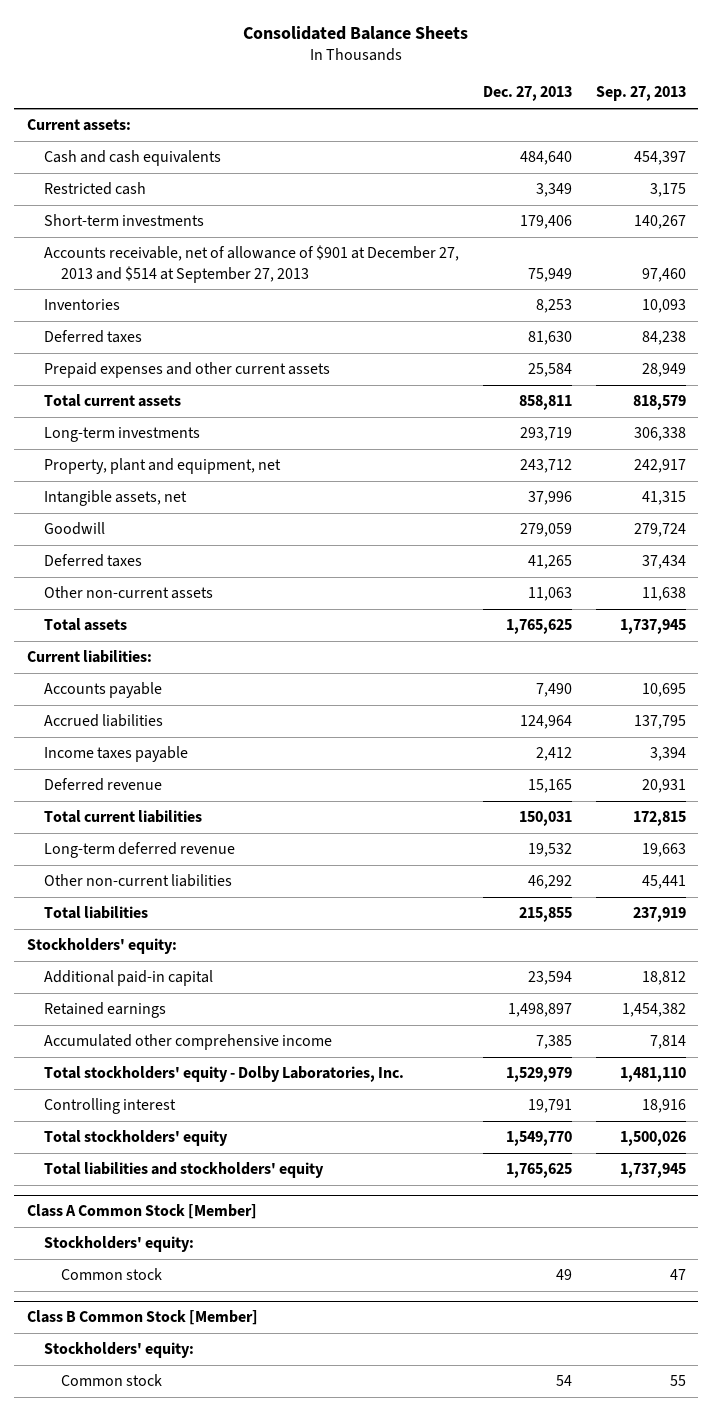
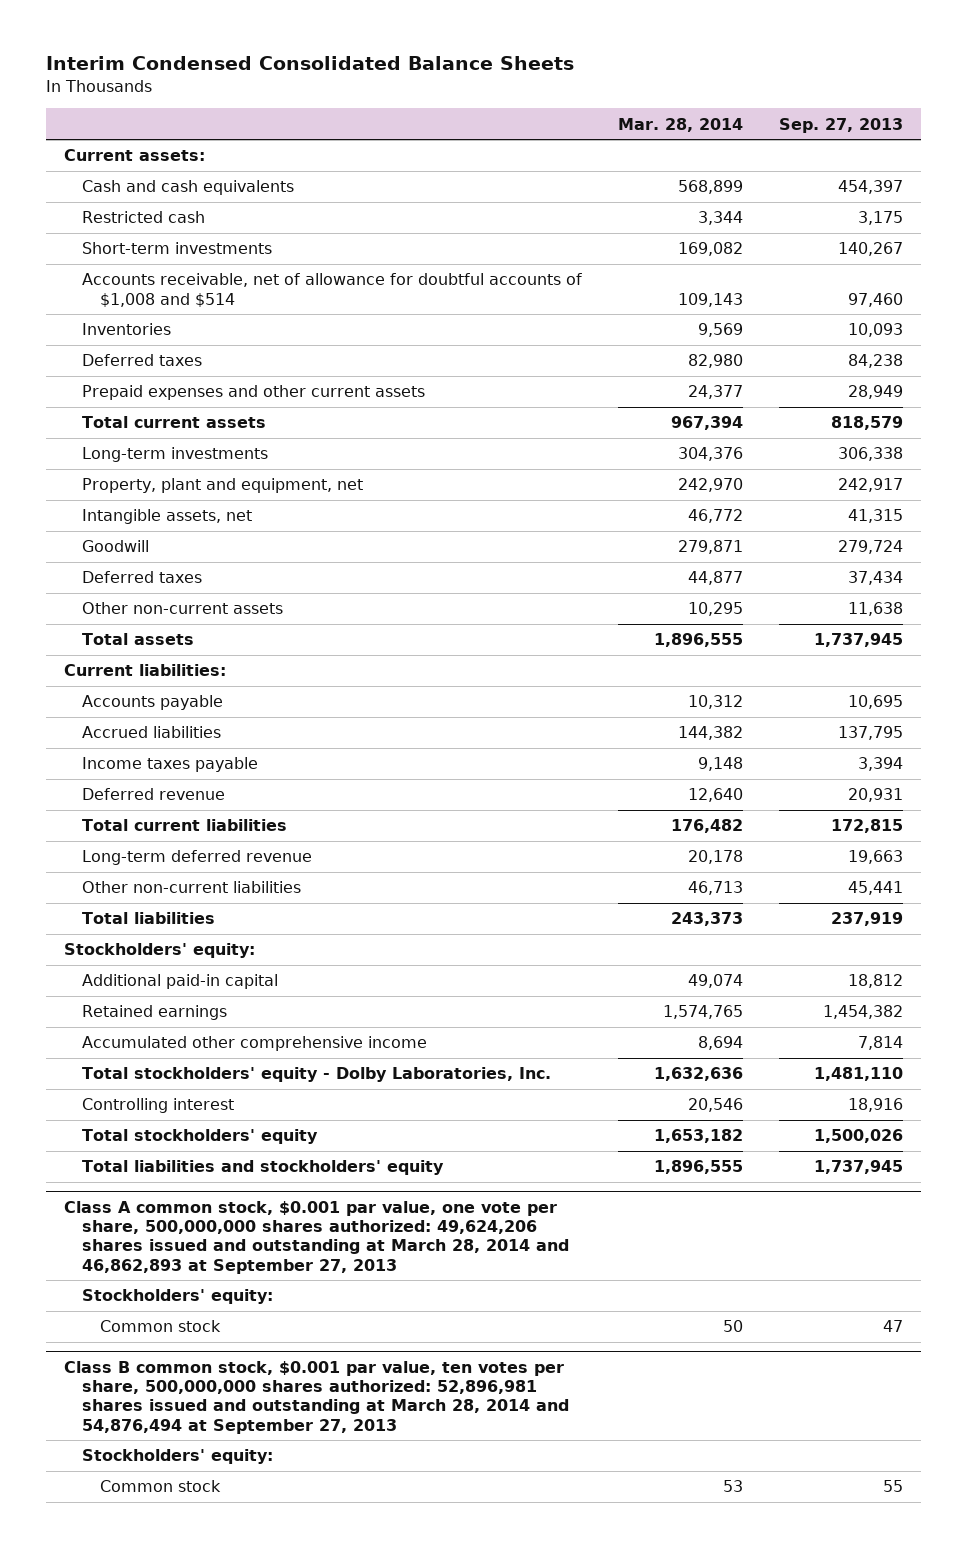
- Consolidated Balance Sheets
+ Interim Condensed Consolidated Balance Sheets
- | Dec. 27, 2013 | Sep. 27, 2013
+ | Mar. 28, 2014 | Sep. 27, 2013
- Accounts receivable, net of allowance of $901 at December 27, 2013 and $514 at September 27, 2013 | 75,949 | 97,460
+ Accounts receivable, net of allowance for doubtful accounts of $1,008 and $514 | 109,143 | 97,460
- Class A Common Stock [Member]
+ Class A common stock, $0.001 par value, one vote per share, 500,000,000 shares authorized: 49,624,206 shares issued and outstanding at March 28, 2014 and 46,862,893 at September 27, 2013
- Class B Common Stock [Member]
+ Class B common stock, $0.001 par value, ten votes per share, 500,000,000 shares authorized: 52,896,981 shares issued and outstanding at March 28, 2014 and 54,876,494 at September 27, 2013

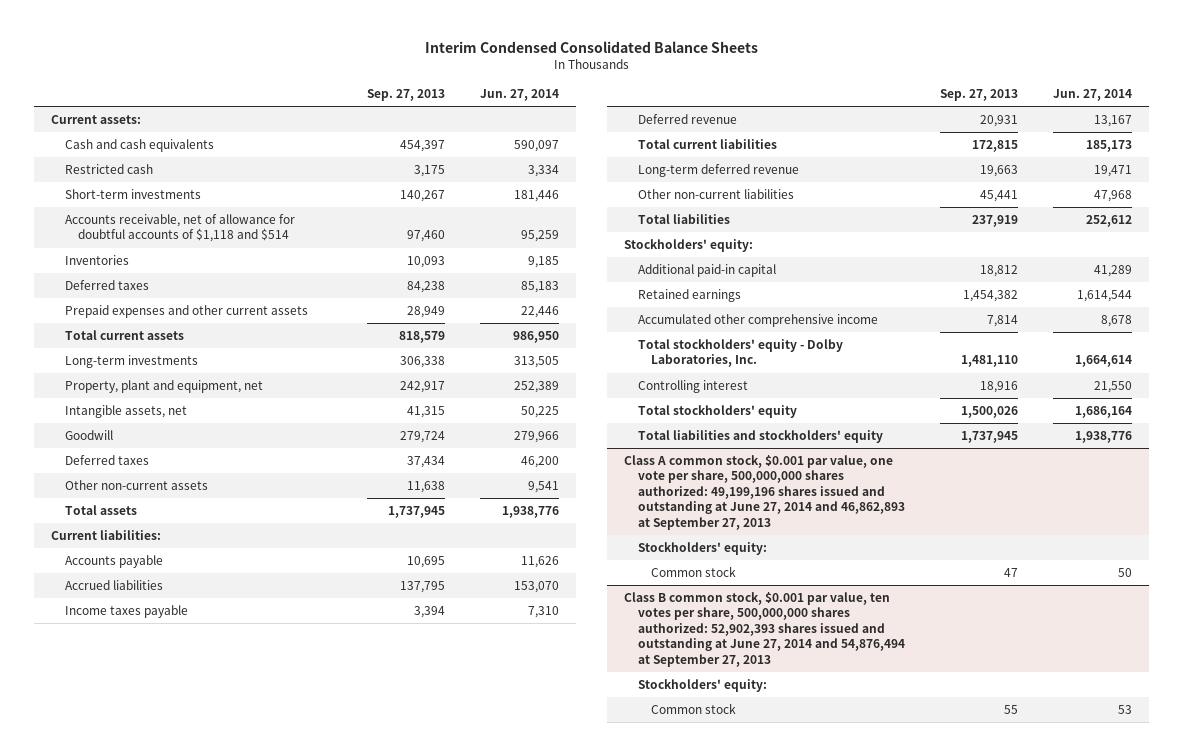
- | Mar. 28, 2014 | Sep. 27, 2013
+ | Sep. 27, 2013 | Jun. 27, 2014
- Accounts receivable, net of allowance for doubtful accounts of $1,008 and $514 | 109,143 | 97,460
+ Accounts receivable, net of allowance for doubtful accounts of $1,118 and $514 | 97,460 | 95,259
- Class A common stock, $0.001 par value, one vote per share, 500,000,000 shares authorized: 49,624,206 shares issued and outstanding at March 28, 2014 and 46,862,893 at September 27, 2013
+ Class A common stock, $0.001 par value, one vote per share, 500,000,000 shares authorized: 49,199,196 shares issued and outstanding at June 27, 2014 and 46,862,893 at September 27, 2013
- Class B common stock, $0.001 par value, ten votes per share, 500,000,000 shares authorized: 52,896,981 shares issued and outstanding at March 28, 2014 and 54,876,494 at September 27, 2013
+ Class B common stock, $0.001 par value, ten votes per share, 500,000,000 shares authorized: 52,902,393 shares issued and outstanding at June 27, 2014 and 54,876,494 at September 27, 2013

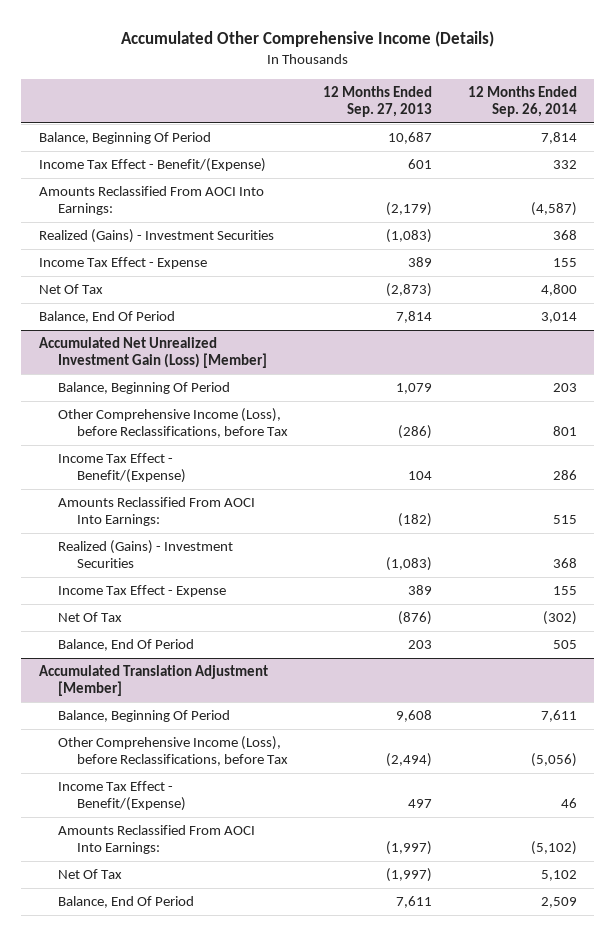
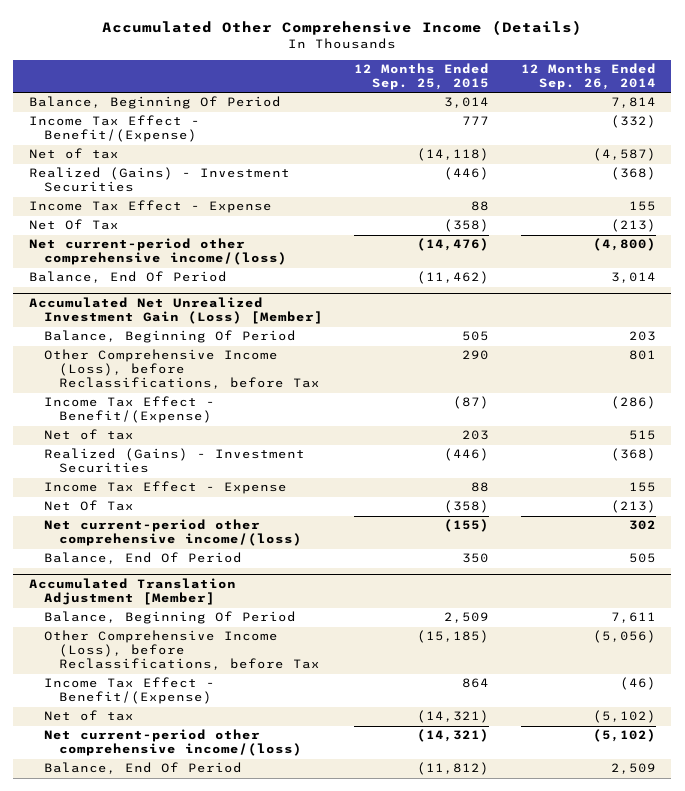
- | 12 Months Ended Sep. 27, 2013 | 12 Months Ended Sep. 26, 2014
+ | 12 Months Ended Sep. 25, 2015 | 12 Months Ended Sep. 26, 2014
- Income Tax Effect - Benefit/(Expense) | 601 | 332
- Amounts Reclassified From AOCI Into Earnings: | (2,179) | (4,587)
- Realized (Gains) - Investment Securities | (1,083) | 368
+ Income Tax Effect - Benefit/(Expense) | 777 | (332)
+ Net of tax | (14,118) | (4,587)
+ Realized (Gains) - Investment Securities | (446) | (368)
- Net Of Tax | (2,873) | 4,800
+ Net Of Tax | (358) | (213)
+ Net current-period other comprehensive income/(loss) | (14,476) | (4,800)
@ Accumulated Net Unrealized Investment Gain (Loss) [Member]
- Income Tax Effect - Benefit/(Expense) | 104 | 286
- Amounts Reclassified From AOCI Into Earnings: | (182) | 515
- Realized (Gains) - Investment Securities | (1,083) | 368
+ Income Tax Effect - Benefit/(Expense) | (87) | (286)
+ Net of tax | 203 | 515
+ Realized (Gains) - Investment Securities | (446) | (368)
- Net Of Tax | (876) | (302)
+ Net Of Tax | (358) | (213)
+ Net current-period other comprehensive income/(loss) | (155) | 302
@ Accumulated Translation Adjustment [Member]
- Income Tax Effect - Benefit/(Expense) | 497 | 46
- Amounts Reclassified From AOCI Into Earnings: | (1,997) | (5,102)
- Net Of Tax | (1,997) | 5,102
+ Income Tax Effect - Benefit/(Expense) | 864 | (46)
+ Net of tax | (14,321) | (5,102)
+ Net current-period other comprehensive income/(loss) | (14,321) | (5,102)

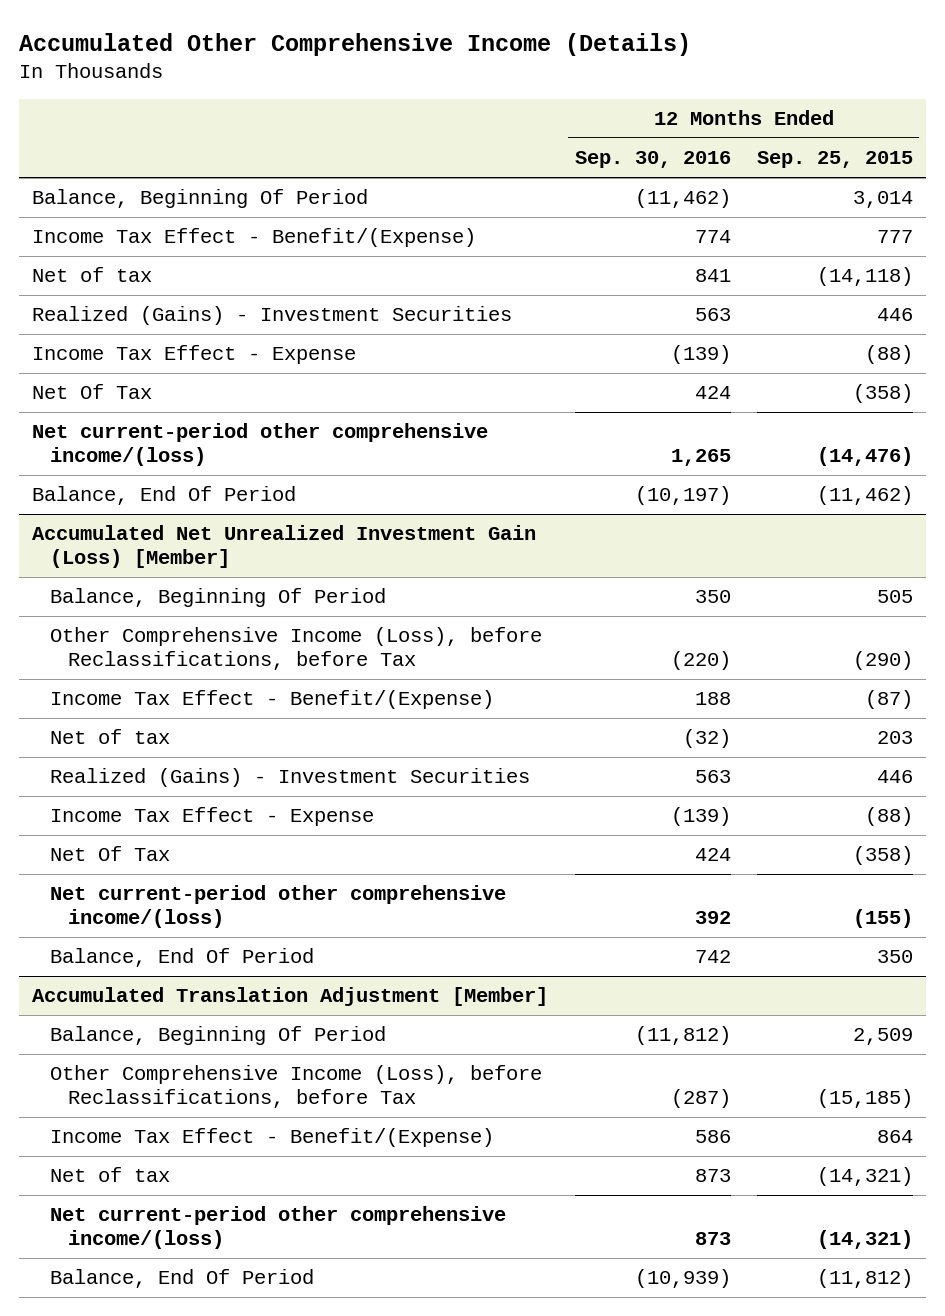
- | 12 Months Ended Sep. 25, 2015 | 12 Months Ended Sep. 26, 2014
+ | 12 Months Ended Sep. 30, 2016 | 12 Months Ended Sep. 25, 2015
- Realized (Gains) - Investment Securities | (446) | (368)
- Income Tax Effect - Expense | 88 | 155
+ Realized (Gains) - Investment Securities | 563 | 446
+ Income Tax Effect - Expense | (139) | (88)
@ Accumulated Net Unrealized Investment Gain (Loss) [Member]
- Other Comprehensive Income (Loss), before Reclassifications, before Tax | 290 | 801
+ Other Comprehensive Income (Loss), before Reclassifications, before Tax | (220) | (290)
- Realized (Gains) - Investment Securities | (446) | (368)
- Income Tax Effect - Expense | 88 | 155
+ Realized (Gains) - Investment Securities | 563 | 446
+ Income Tax Effect - Expense | (139) | (88)

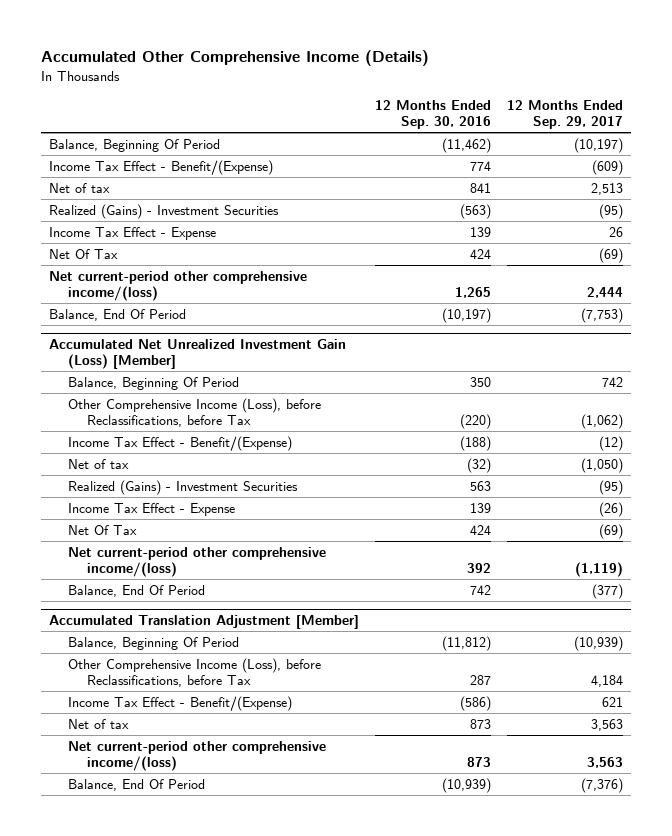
- | 12 Months Ended Sep. 30, 2016 | 12 Months Ended Sep. 25, 2015
+ | 12 Months Ended Sep. 30, 2016 | 12 Months Ended Sep. 29, 2017
- Realized (Gains) - Investment Securities | 563 | 446
- Income Tax Effect - Expense | (139) | (88)
+ Realized (Gains) - Investment Securities | (563) | (95)
+ Income Tax Effect - Expense | 139 | 26
@ Accumulated Net Unrealized Investment Gain (Loss) [Member]
- Income Tax Effect - Benefit/(Expense) | 188 | (87)
+ Income Tax Effect - Benefit/(Expense) | (188) | (12)
- Income Tax Effect - Expense | (139) | (88)
+ Income Tax Effect - Expense | 139 | (26)
@ Accumulated Translation Adjustment [Member]
- Other Comprehensive Income (Loss), before Reclassifications, before Tax | (287) | (15,185)
- Income Tax Effect - Benefit/(Expense) | 586 | 864
+ Other Comprehensive Income (Loss), before Reclassifications, before Tax | 287 | 4,184
+ Income Tax Effect - Benefit/(Expense) | (586) | 621

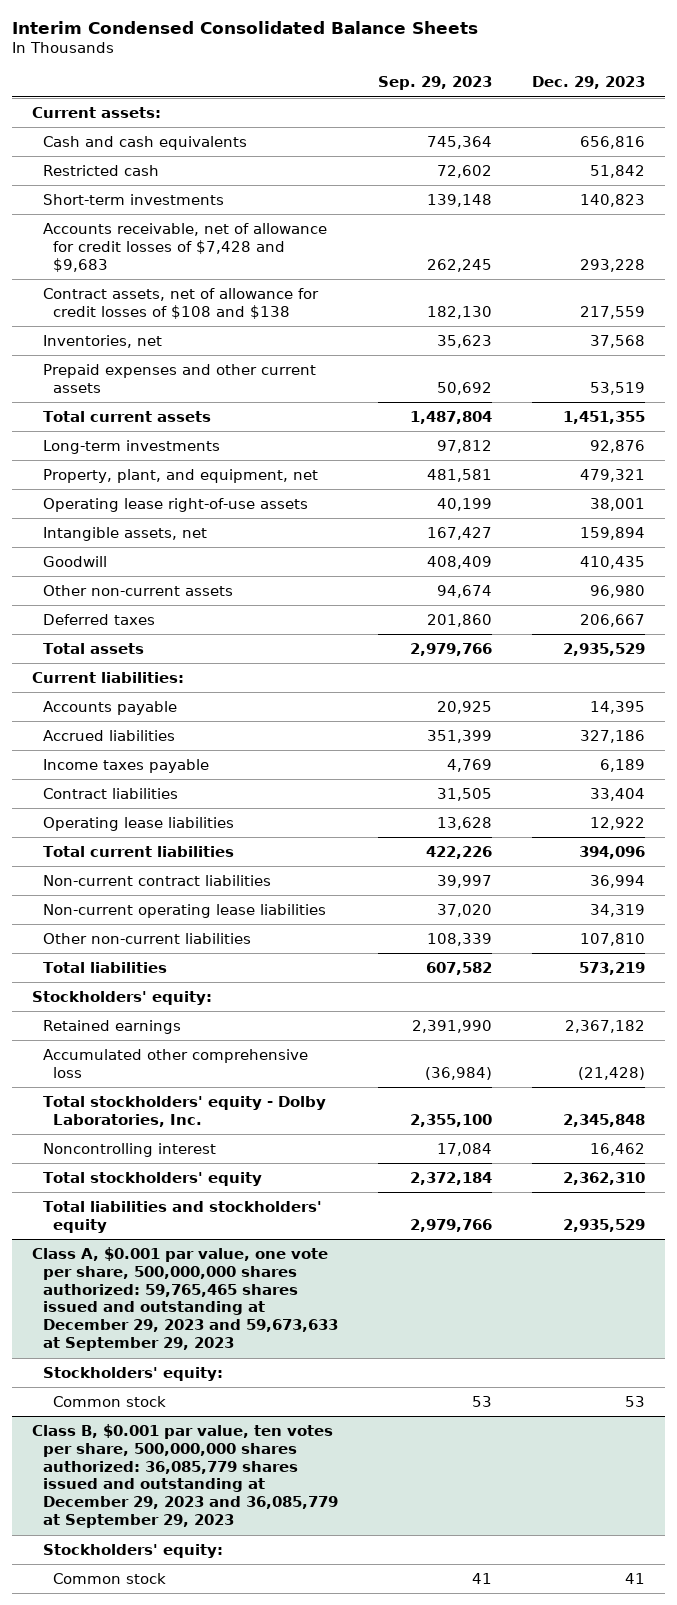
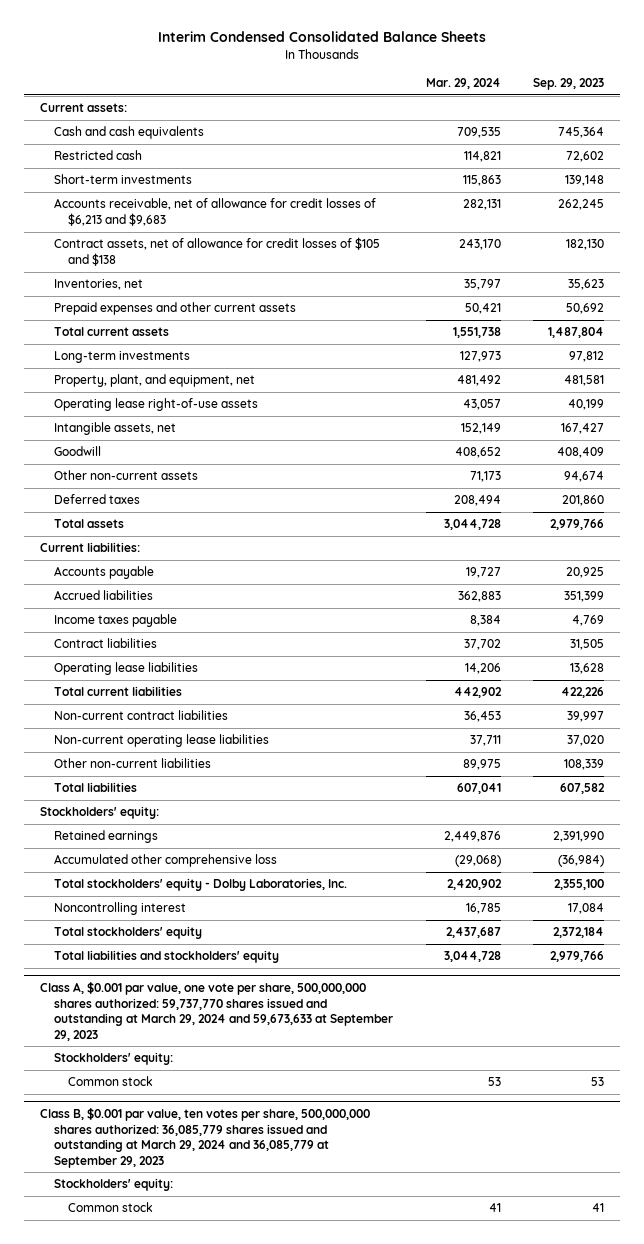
- | Sep. 29, 2023 | Dec. 29, 2023
+ | Mar. 29, 2024 | Sep. 29, 2023
- Accounts receivable, net of allowance for credit losses of $7,428 and $9,683 | 262,245 | 293,228
- Contract assets, net of allowance for credit losses of $108 and $138 | 182,130 | 217,559
+ Accounts receivable, net of allowance for credit losses of $6,213 and $9,683 | 282,131 | 262,245
+ Contract assets, net of allowance for credit losses of $105 and $138 | 243,170 | 182,130
- Class A, $0.001 par value, one vote per share, 500,000,000 shares authorized: 59,765,465 shares issued and outstanding at December 29, 2023 and 59,673,633 at September 29, 2023
+ Class A, $0.001 par value, one vote per share, 500,000,000 shares authorized: 59,737,770 shares issued and outstanding at March 29, 2024 and 59,673,633 at September 29, 2023
- Class B, $0.001 par value, ten votes per share, 500,000,000 shares authorized: 36,085,779 shares issued and outstanding at December 29, 2023 and 36,085,779 at September 29, 2023
+ Class B, $0.001 par value, ten votes per share, 500,000,000 shares authorized: 36,085,779 shares issued and outstanding at March 29, 2024 and 36,085,779 at September 29, 2023

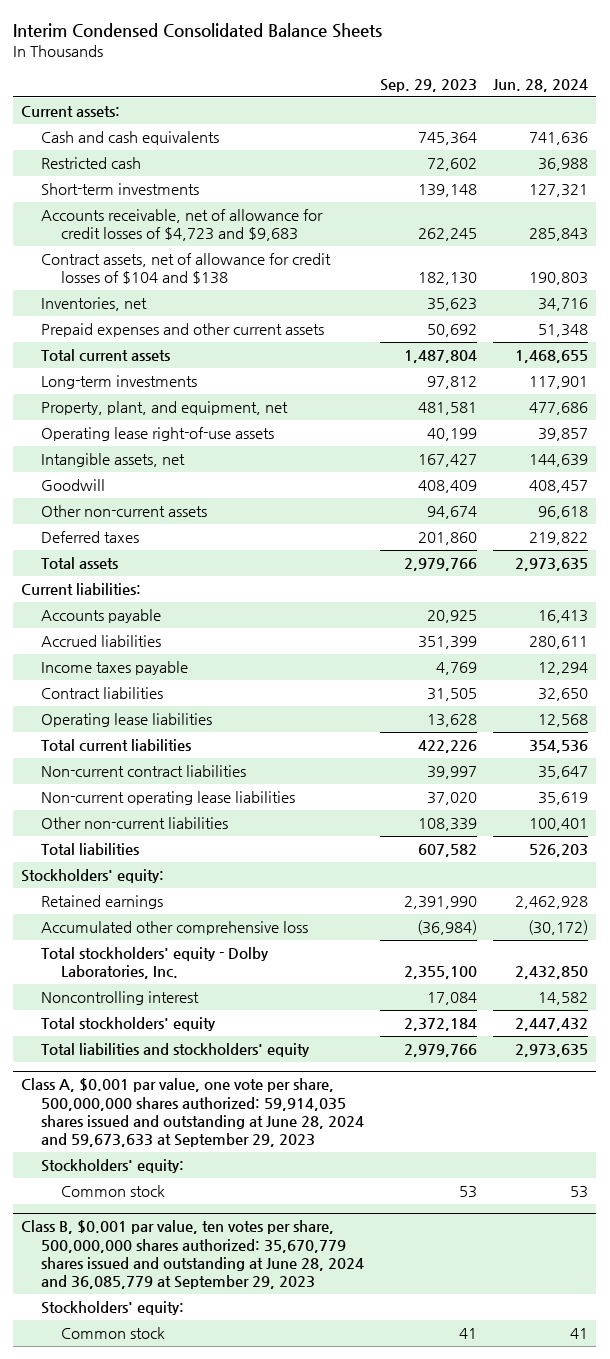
- | Mar. 29, 2024 | Sep. 29, 2023
+ | Sep. 29, 2023 | Jun. 28, 2024
- Accounts receivable, net of allowance for credit losses of $6,213 and $9,683 | 282,131 | 262,245
- Contract assets, net of allowance for credit losses of $105 and $138 | 243,170 | 182,130
+ Accounts receivable, net of allowance for credit losses of $4,723 and $9,683 | 262,245 | 285,843
+ Contract assets, net of allowance for credit losses of $104 and $138 | 182,130 | 190,803
- Class A, $0.001 par value, one vote per share, 500,000,000 shares authorized: 59,737,770 shares issued and outstanding at March 29, 2024 and 59,673,633 at September 29, 2023
+ Class A, $0.001 par value, one vote per share, 500,000,000 shares authorized: 59,914,035 shares issued and outstanding at June 28, 2024 and 59,673,633 at September 29, 2023
- Class B, $0.001 par value, ten votes per share, 500,000,000 shares authorized: 36,085,779 shares issued and outstanding at March 29, 2024 and 36,085,779 at September 29, 2023
+ Class B, $0.001 par value, ten votes per share, 500,000,000 shares authorized: 35,670,779 shares issued and outstanding at June 28, 2024 and 36,085,779 at September 29, 2023

